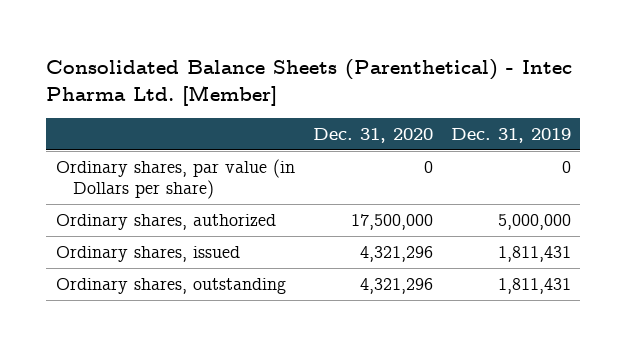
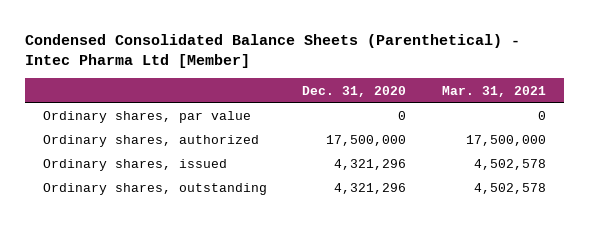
- Consolidated Balance Sheets (Parenthetical) - Intec Pharma Ltd. [Member]
+ Condensed Consolidated Balance Sheets (Parenthetical) - Intec Pharma Ltd [Member]
- | Dec. 31, 2020 | Dec. 31, 2019
+ | Dec. 31, 2020 | Mar. 31, 2021
- Ordinary shares, par value (in Dollars per share) | 0 | 0
+ Ordinary shares, par value | 0 | 0

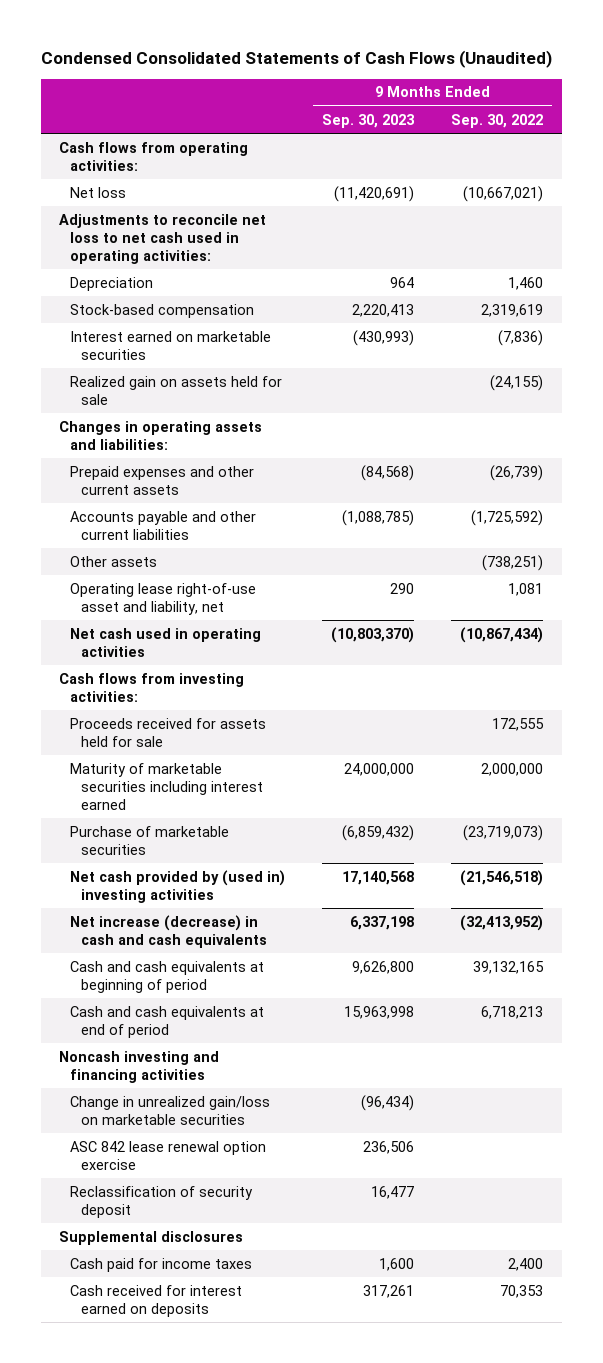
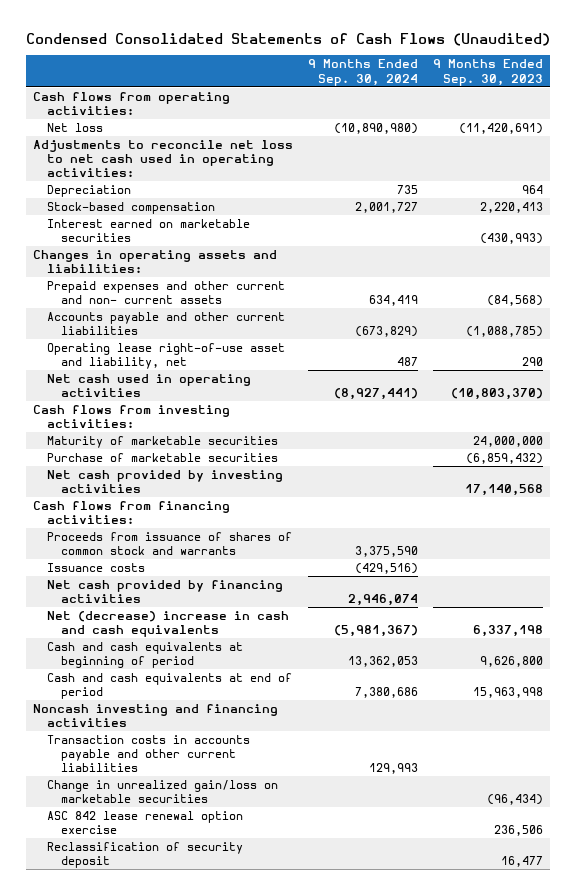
- | 9 Months Ended Sep. 30, 2023 | 9 Months Ended Sep. 30, 2022
+ | 9 Months Ended Sep. 30, 2024 | 9 Months Ended Sep. 30, 2023
- Realized gain on assets held for sale | | (24,155)
- Prepaid expenses and other current assets | (84,568) | (26,739)
+ Prepaid expenses and other current and non- current assets | 634,419 | (84,568)
- Other assets | | (738,251)
- Proceeds received for assets held for sale | | 172,555
- Maturity of marketable securities including interest earned | 24,000,000 | 2,000,000
+ Maturity of marketable securities | | 24,000,000
- Net cash provided by (used in) investing activities | 17,140,568 | (21,546,518)
- Net increase (decrease) in cash and cash equivalents | 6,337,198 | (32,413,952)
+ Net cash provided by investing activities | | 17,140,568
+ Cash flows from financing activities:
+ Proceeds from issuance of shares of common stock and warrants | 3,375,590 |
+ Issuance costs | (429,516) |
+ Net cash provided by financing activities | 2,946,074 |
+ Net (decrease) increase in cash and cash equivalents | (5,981,367) | 6,337,198
+ Transaction costs in accounts payable and other current liabilities | 129,993 |
- Supplemental disclosures
- Cash paid for income taxes | 1,600 | 2,400
- Cash received for interest earned on deposits | 317,261 | 70,353

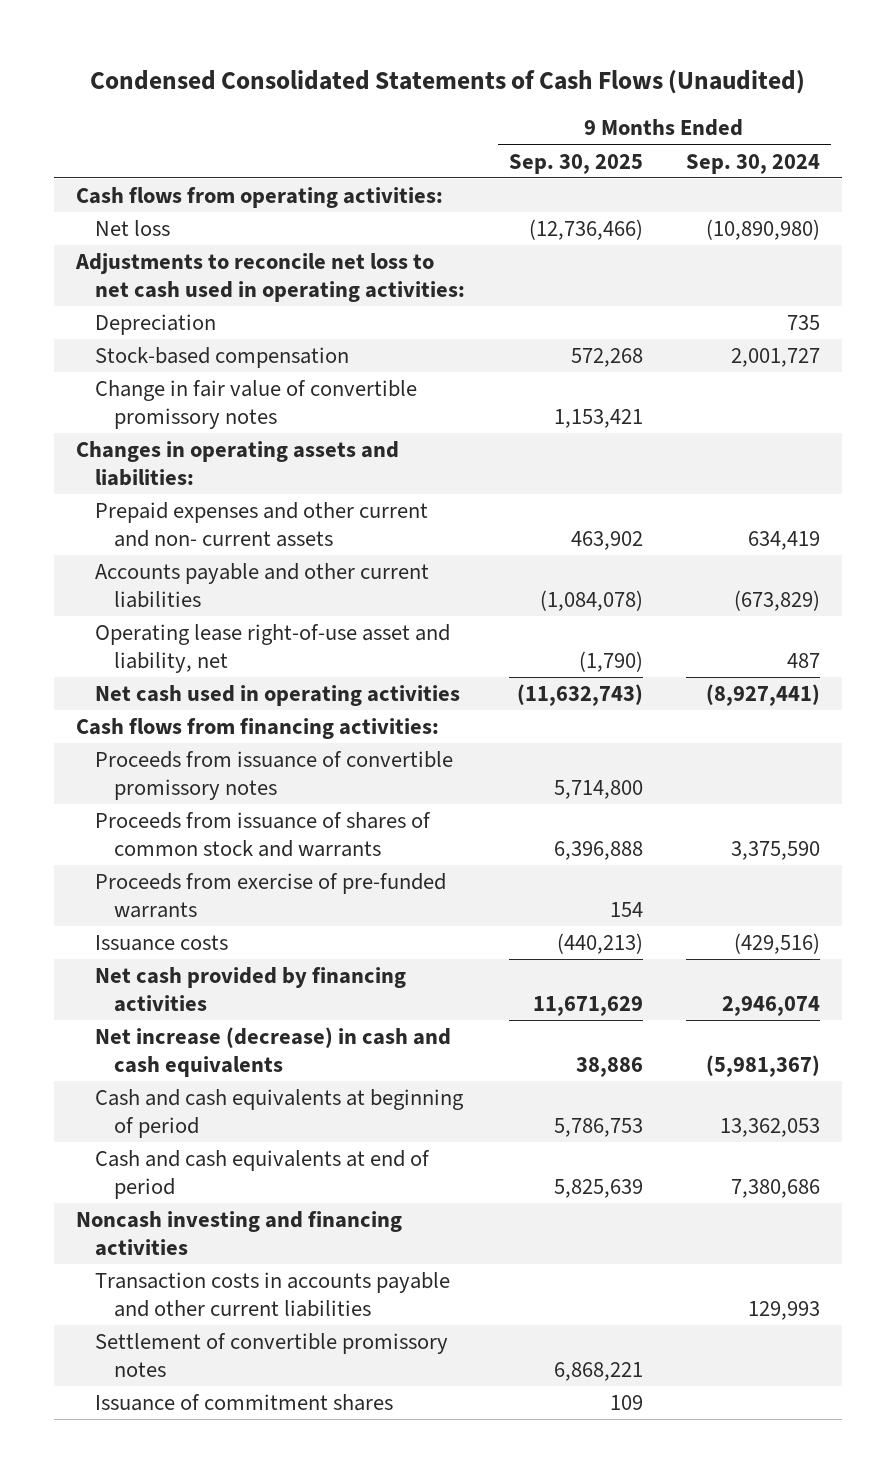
- | 9 Months Ended Sep. 30, 2024 | 9 Months Ended Sep. 30, 2023
+ | 9 Months Ended Sep. 30, 2025 | 9 Months Ended Sep. 30, 2024
- Interest earned on marketable securities | | (430,993)
+ Change in fair value of convertible promissory notes | 1,153,421 |
- Cash flows from investing activities:
- Maturity of marketable securities | | 24,000,000
- Purchase of marketable securities | | (6,859,432)
- Net cash provided by investing activities | | 17,140,568
+ Proceeds from issuance of convertible promissory notes | 5,714,800 |
+ Proceeds from exercise of pre-funded warrants | 154 |
- Net (decrease) increase in cash and cash equivalents | (5,981,367) | 6,337,198
+ Net increase (decrease) in cash and cash equivalents | 38,886 | (5,981,367)
- Change in unrealized gain/loss on marketable securities | | (96,434)
- ASC 842 lease renewal option exercise | | 236,506
- Reclassification of security deposit | | 16,477
+ Settlement of convertible promissory notes | 6,868,221 |
+ Issuance of commitment shares | 109 |

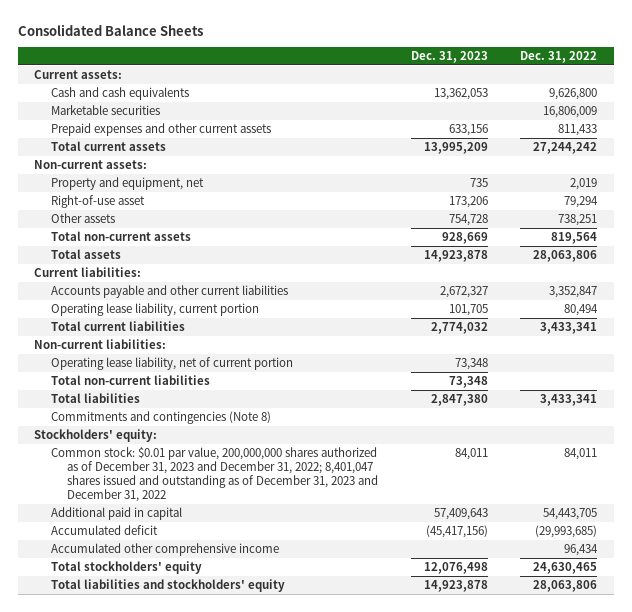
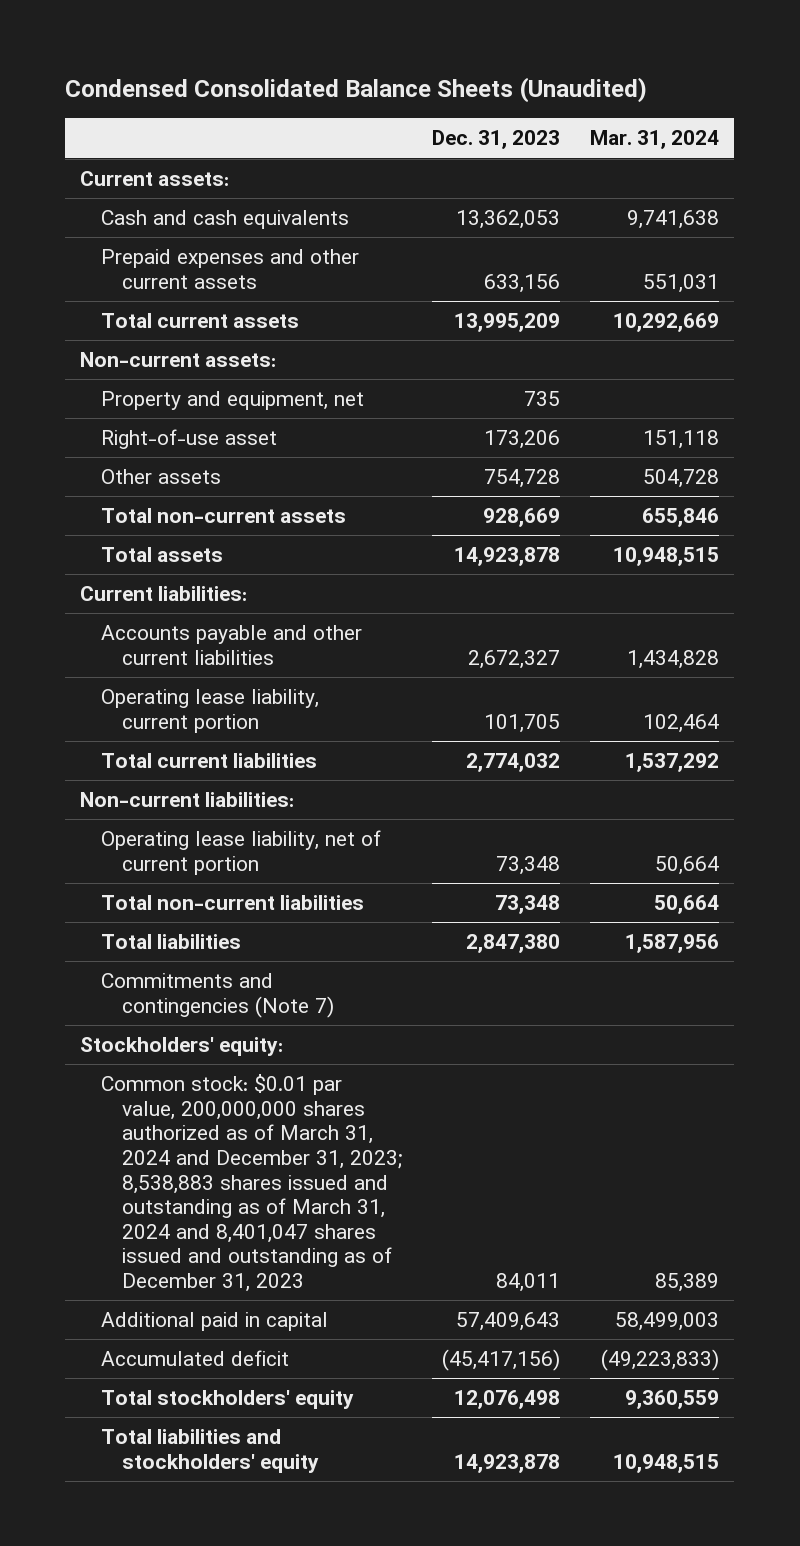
- Consolidated Balance Sheets
+ Condensed Consolidated Balance Sheets (Unaudited)
- | Dec. 31, 2023 | Dec. 31, 2022
+ | Dec. 31, 2023 | Mar. 31, 2024
- Marketable securities | | 16,806,009
- Commitments and contingencies (Note 8)
+ Commitments and contingencies (Note 7)
- Common stock: $0.01 par value, 200,000,000 shares authorized as of December 31, 2023 and December 31, 2022; 8,401,047 shares issued and outstanding as of December 31, 2023 and December 31, 2022 | 84,011 | 84,011
+ Common stock: $0.01 par value, 200,000,000 shares authorized as of March 31, 2024 and December 31, 2023; 8,538,883 shares issued and outstanding as of March 31, 2024 and 8,401,047 shares issued and outstanding as of December 31, 2023 | 84,011 | 85,389
- Accumulated other comprehensive income | | 96,434

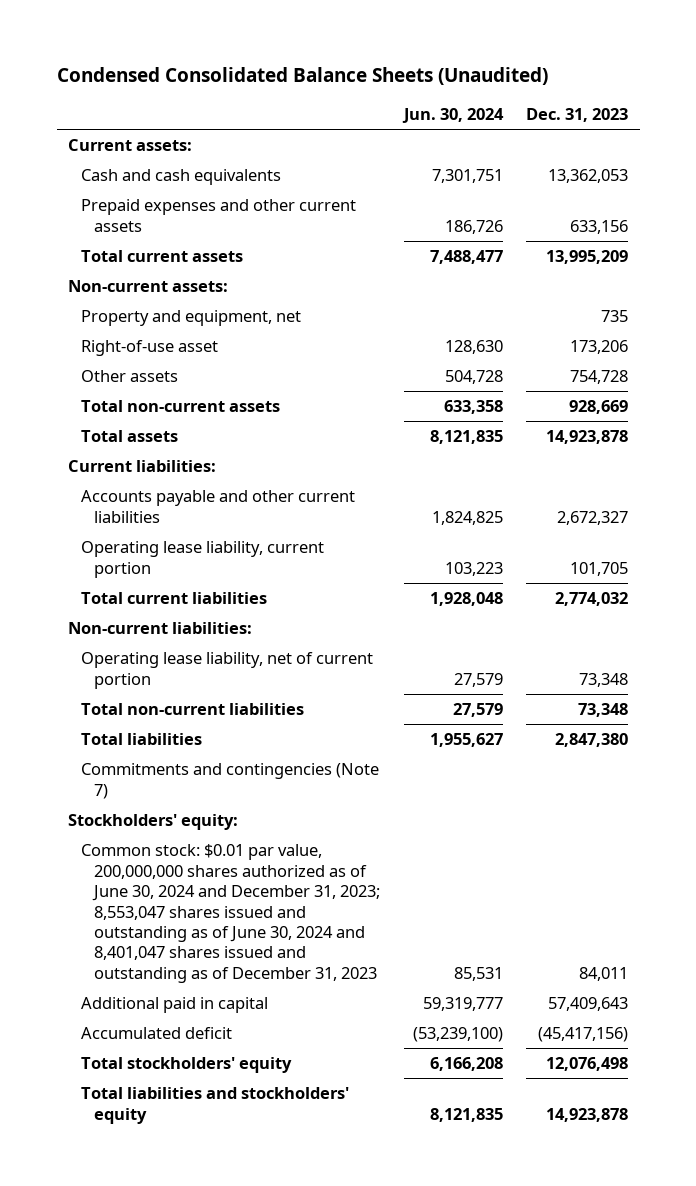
- | Dec. 31, 2023 | Mar. 31, 2024
+ | Jun. 30, 2024 | Dec. 31, 2023
- Common stock: $0.01 par value, 200,000,000 shares authorized as of March 31, 2024 and December 31, 2023; 8,538,883 shares issued and outstanding as of March 31, 2024 and 8,401,047 shares issued and outstanding as of December 31, 2023 | 84,011 | 85,389
+ Common stock: $0.01 par value, 200,000,000 shares authorized as of June 30, 2024 and December 31, 2023; 8,553,047 shares issued and outstanding as of June 30, 2024 and 8,401,047 shares issued and outstanding as of December 31, 2023 | 85,531 | 84,011

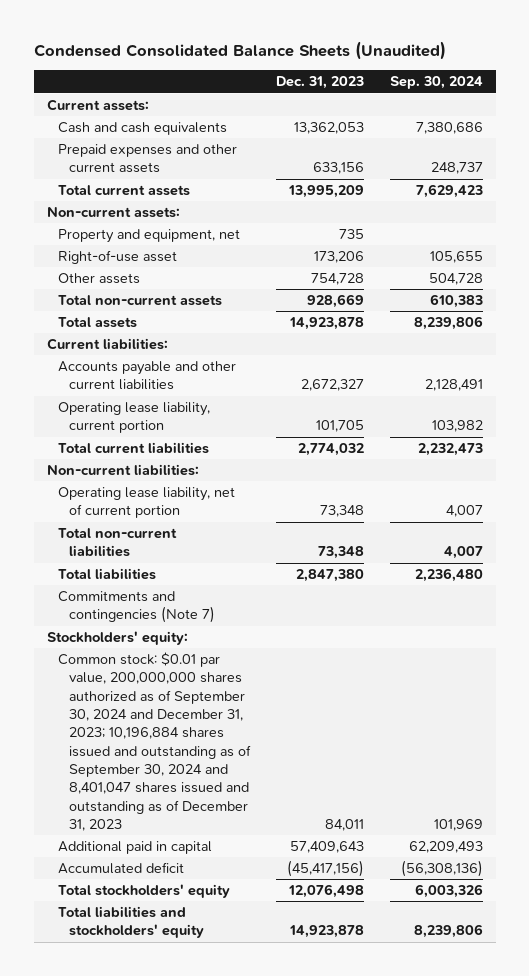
- | Jun. 30, 2024 | Dec. 31, 2023
+ | Dec. 31, 2023 | Sep. 30, 2024
- Common stock: $0.01 par value, 200,000,000 shares authorized as of June 30, 2024 and December 31, 2023; 8,553,047 shares issued and outstanding as of June 30, 2024 and 8,401,047 shares issued and outstanding as of December 31, 2023 | 85,531 | 84,011
+ Common stock: $0.01 par value, 200,000,000 shares authorized as of September 30, 2024 and December 31, 2023; 10,196,884 shares issued and outstanding as of September 30, 2024 and 8,401,047 shares issued and outstanding as of December 31, 2023 | 84,011 | 101,969

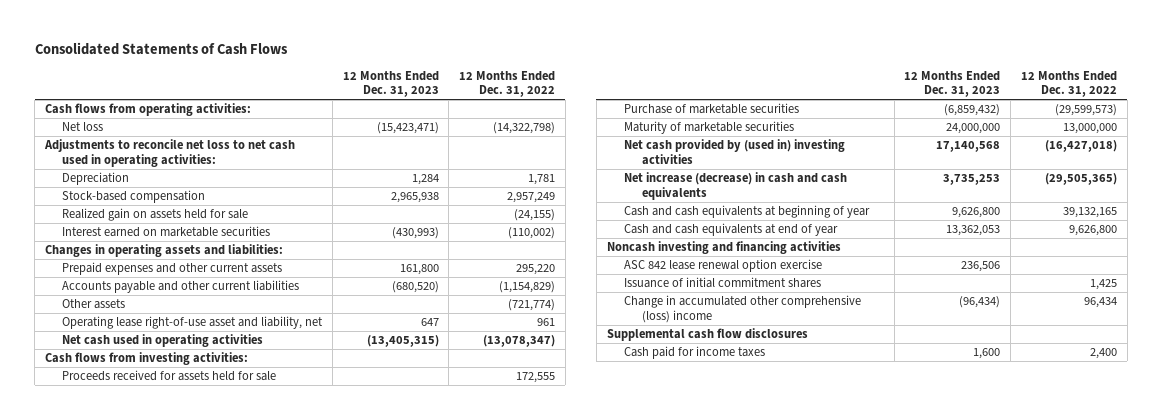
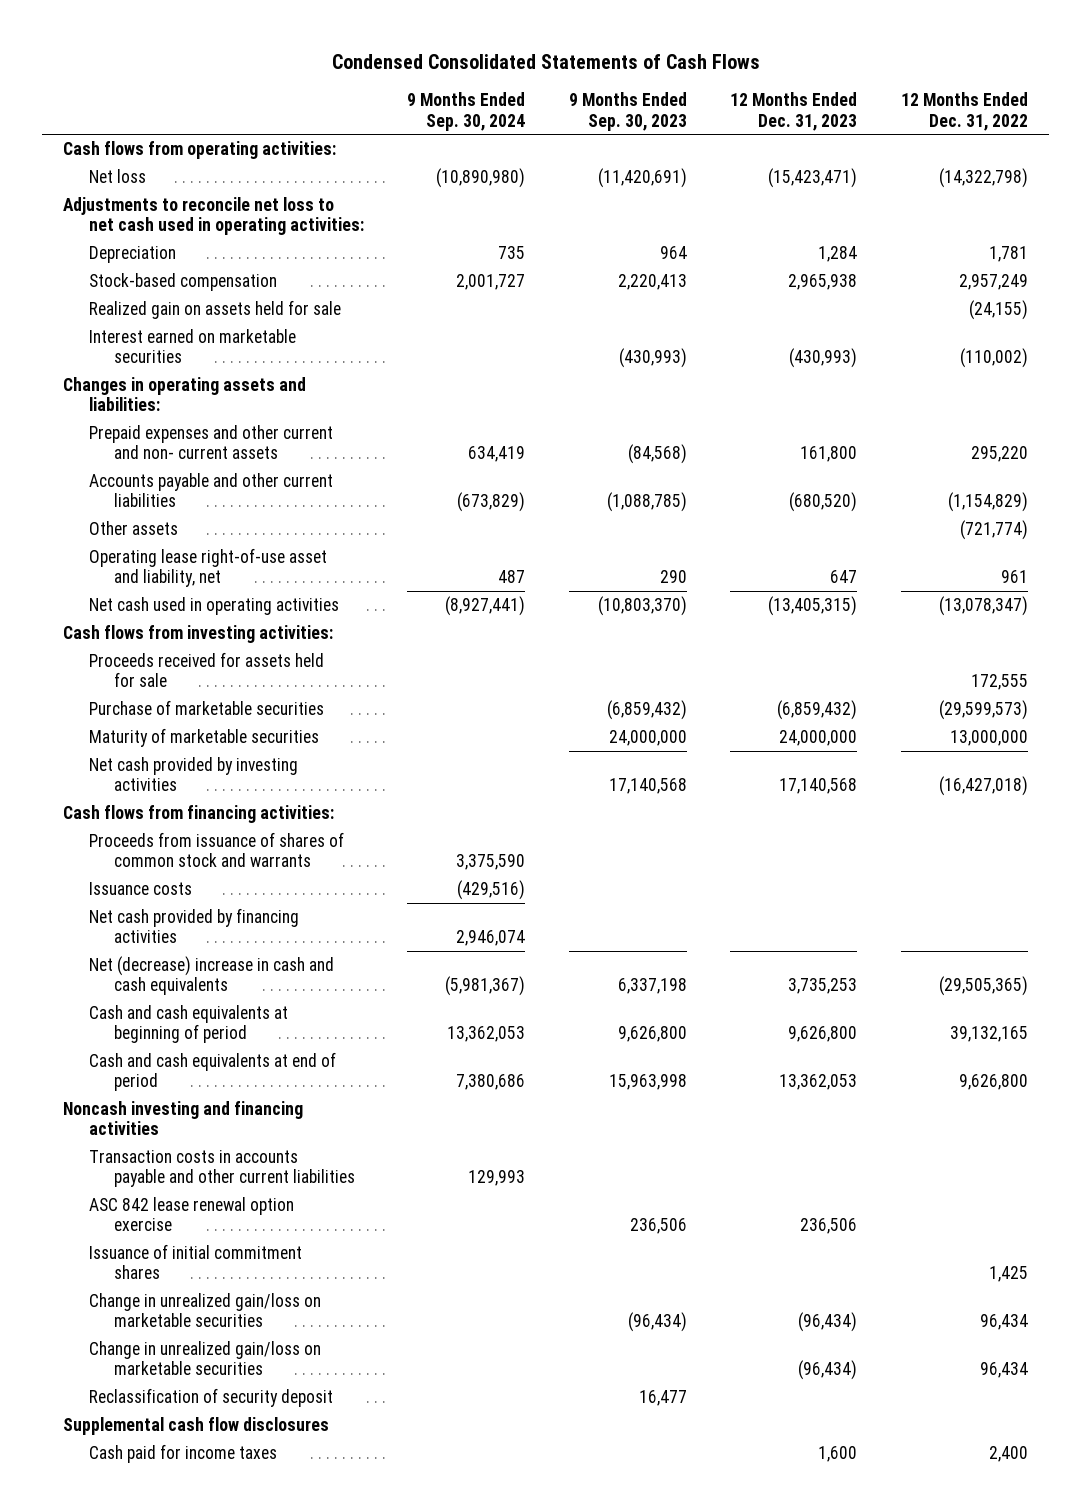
- Consolidated Statements of Cash Flows
+ Condensed Consolidated Statements of Cash Flows
- | 12 Months Ended Dec. 31, 2023 | 12 Months Ended Dec. 31, 2022
+ | 9 Months Ended Sep. 30, 2024 | 9 Months Ended Sep. 30, 2023 | 12 Months Ended Dec. 31, 2023 | 12 Months Ended Dec. 31, 2022
- Prepaid expenses and other current assets | 161,800 | 295,220
+ Prepaid expenses and other current and non- current assets | 634,419 | (84,568) | 161,800 | 295,220
- Net cash provided by (used in) investing activities | 17,140,568 | (16,427,018)
- Net increase (decrease) in cash and cash equivalents | 3,735,253 | (29,505,365)
- Cash and cash equivalents at beginning of year | 9,626,800 | 39,132,165
- Cash and cash equivalents at end of year | 13,362,053 | 9,626,800
+ Net cash provided by investing activities | | 17,140,568 | 17,140,568 | (16,427,018)
+ Cash flows from financing activities:
+ Proceeds from issuance of shares of common stock and warrants | 3,375,590 | | |
+ Issuance costs | (429,516) | | |
+ Net cash provided by financing activities | 2,946,074 | | |
+ Net (decrease) increase in cash and cash equivalents | (5,981,367) | 6,337,198 | 3,735,253 | (29,505,365)
+ Cash and cash equivalents at beginning of period | 13,362,053 | 9,626,800 | 9,626,800 | 39,132,165
+ Cash and cash equivalents at end of period | 7,380,686 | 15,963,998 | 13,362,053 | 9,626,800
+ Transaction costs in accounts payable and other current liabilities | 129,993 | | |
- Change in accumulated other comprehensive (loss) income | (96,434) | 96,434
+ Change in unrealized gain/loss on marketable securities | | (96,434) | (96,434) | 96,434
+ Change in unrealized gain/loss on marketable securities | | | (96,434) | 96,434
+ Reclassification of security deposit | | 16,477 | |

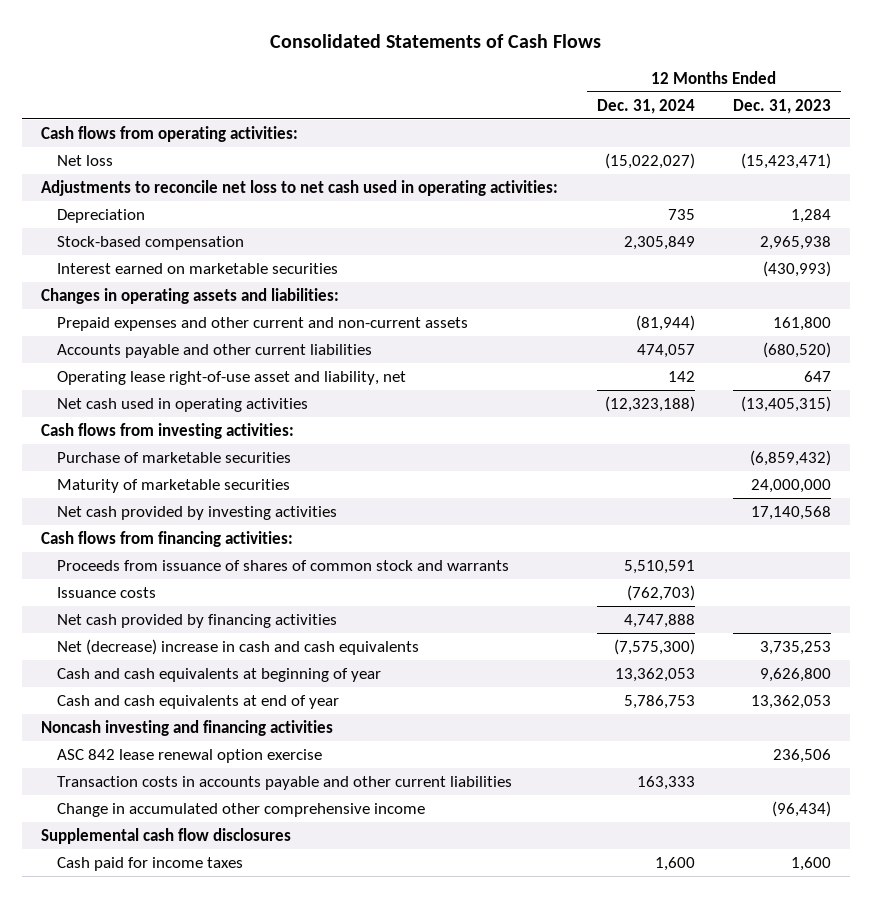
- Condensed Consolidated Statements of Cash Flows
+ Consolidated Statements of Cash Flows
- | 9 Months Ended Sep. 30, 2024 | 9 Months Ended Sep. 30, 2023 | 12 Months Ended Dec. 31, 2023 | 12 Months Ended Dec. 31, 2022
+ | 12 Months Ended Dec. 31, 2024 | 12 Months Ended Dec. 31, 2023
- Realized gain on assets held for sale | | | | (24,155)
- Prepaid expenses and other current and non- current assets | 634,419 | (84,568) | 161,800 | 295,220
+ Prepaid expenses and other current and non-current assets | (81,944) | 161,800
- Other assets | | | | (721,774)
- Proceeds received for assets held for sale | | | | 172,555
- Cash and cash equivalents at beginning of period | 13,362,053 | 9,626,800 | 9,626,800 | 39,132,165
- Cash and cash equivalents at end of period | 7,380,686 | 15,963,998 | 13,362,053 | 9,626,800
+ Cash and cash equivalents at beginning of year | 13,362,053 | 9,626,800
+ Cash and cash equivalents at end of year | 5,786,753 | 13,362,053
- Issuance of initial commitment shares | | | | 1,425
- Change in unrealized gain/loss on marketable securities | | (96,434) | (96,434) | 96,434
- Change in unrealized gain/loss on marketable securities | | | (96,434) | 96,434
- Reclassification of security deposit | | 16,477 | |
moved down: Transaction costs in accounts payable and other current liabilities | 163,333 |
+ Change in accumulated other comprehensive income | | (96,434)

